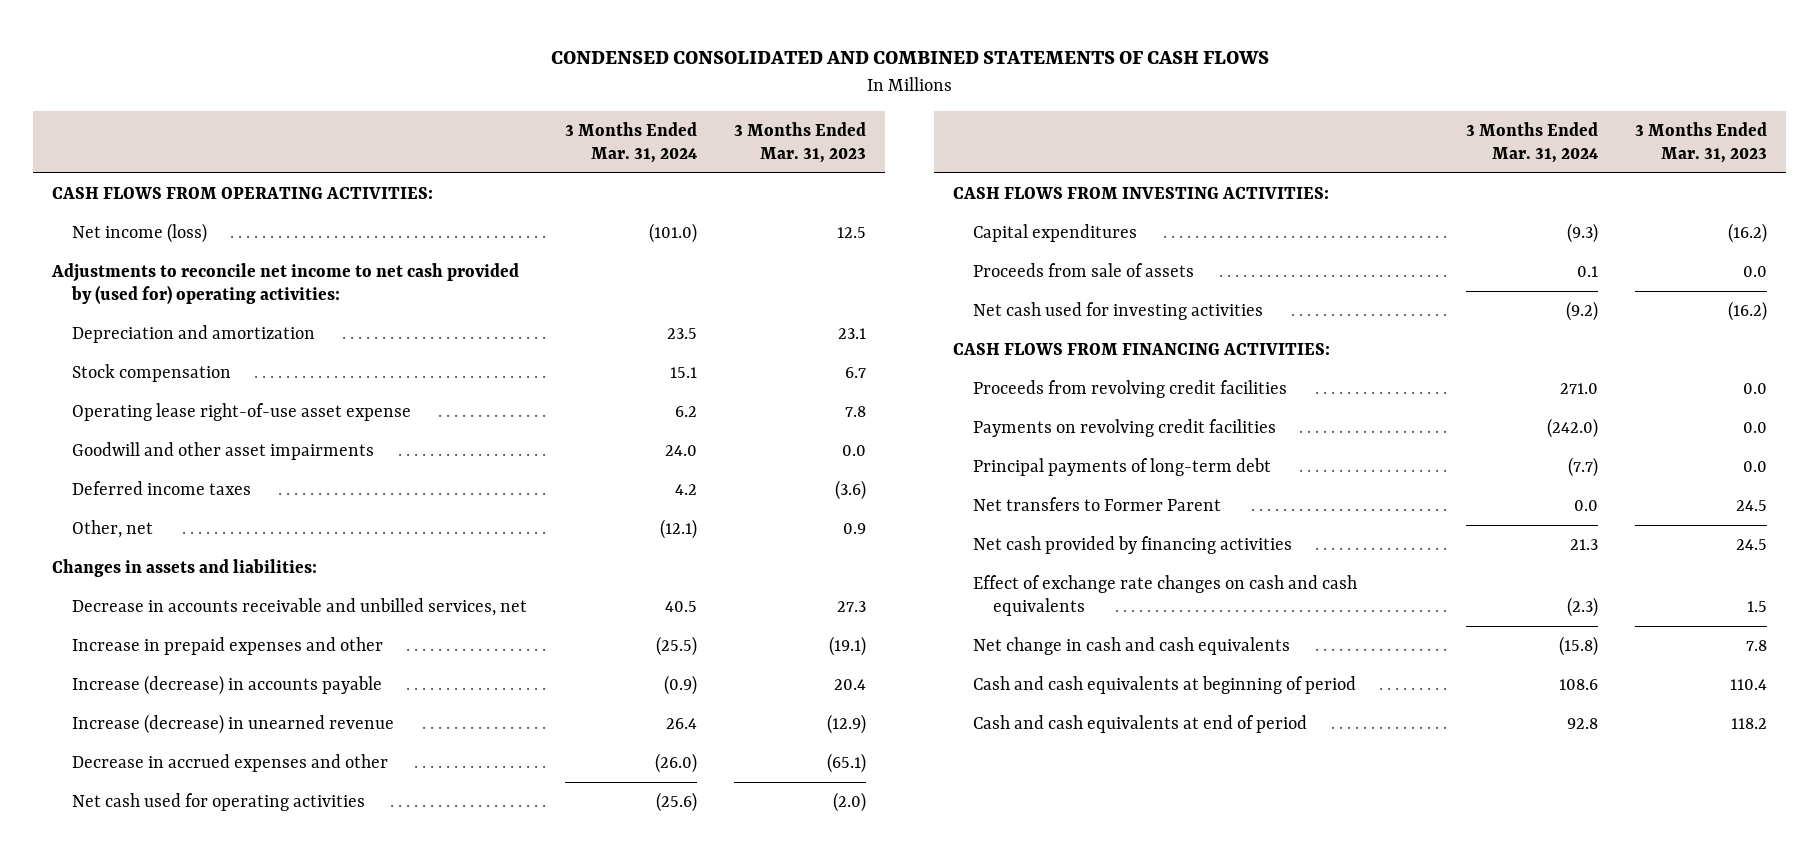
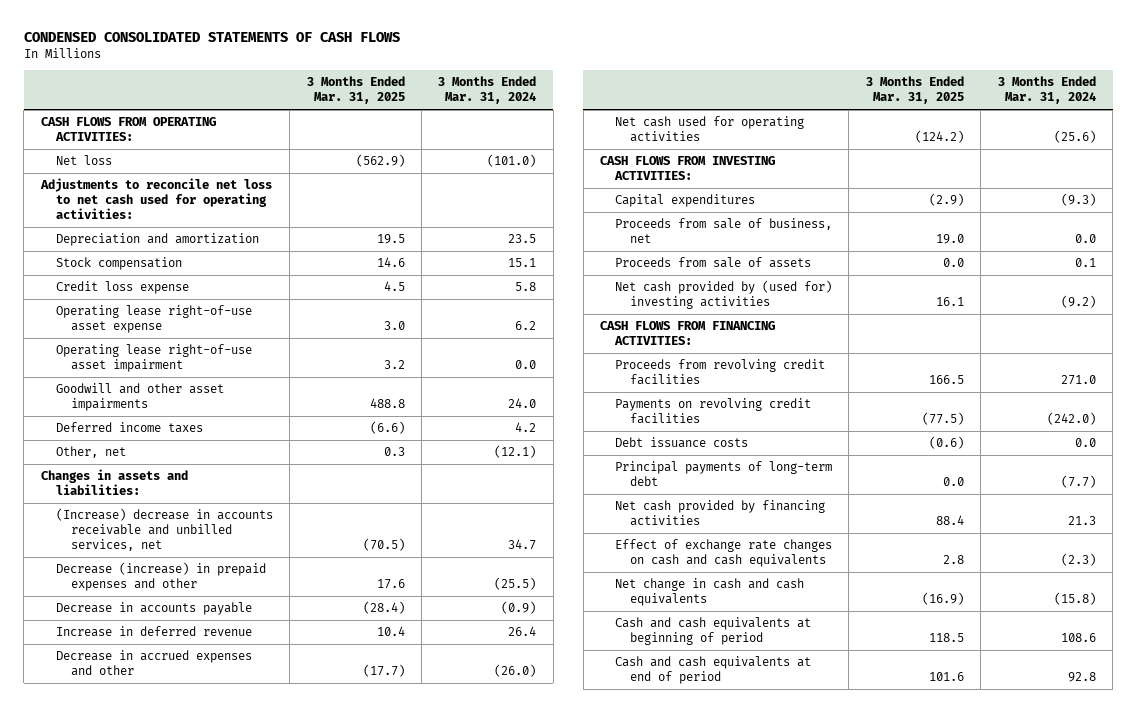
- CONDENSED CONSOLIDATED AND COMBINED STATEMENTS OF CASH FLOWS
+ CONDENSED CONSOLIDATED STATEMENTS OF CASH FLOWS
- | 3 Months Ended Mar. 31, 2024 | 3 Months Ended Mar. 31, 2023
+ | 3 Months Ended Mar. 31, 2025 | 3 Months Ended Mar. 31, 2024
- Net income (loss) | (101.0) | 12.5
- Adjustments to reconcile net income to net cash provided by (used for) operating activities:
+ Net loss | (562.9) | (101.0)
+ Adjustments to reconcile net loss to net cash used for operating activities:
+ Credit loss expense | 4.5 | 5.8
+ Operating lease right-of-use asset impairment | 3.2 | 0.0
- Decrease in accounts receivable and unbilled services, net | 40.5 | 27.3
- Increase in prepaid expenses and other | (25.5) | (19.1)
- Increase (decrease) in accounts payable | (0.9) | 20.4
- Increase (decrease) in unearned revenue | 26.4 | (12.9)
+ (Increase) decrease in accounts receivable and unbilled services, net | (70.5) | 34.7
+ Decrease (increase) in prepaid expenses and other | 17.6 | (25.5)
+ Decrease in accounts payable | (28.4) | (0.9)
+ Increase in deferred revenue | 10.4 | 26.4
+ Proceeds from sale of business, net | 19.0 | 0.0
- Net cash used for investing activities | (9.2) | (16.2)
+ Net cash provided by (used for) investing activities | 16.1 | (9.2)
+ Debt issuance costs | (0.6) | 0.0
- Net transfers to Former Parent | 0.0 | 24.5

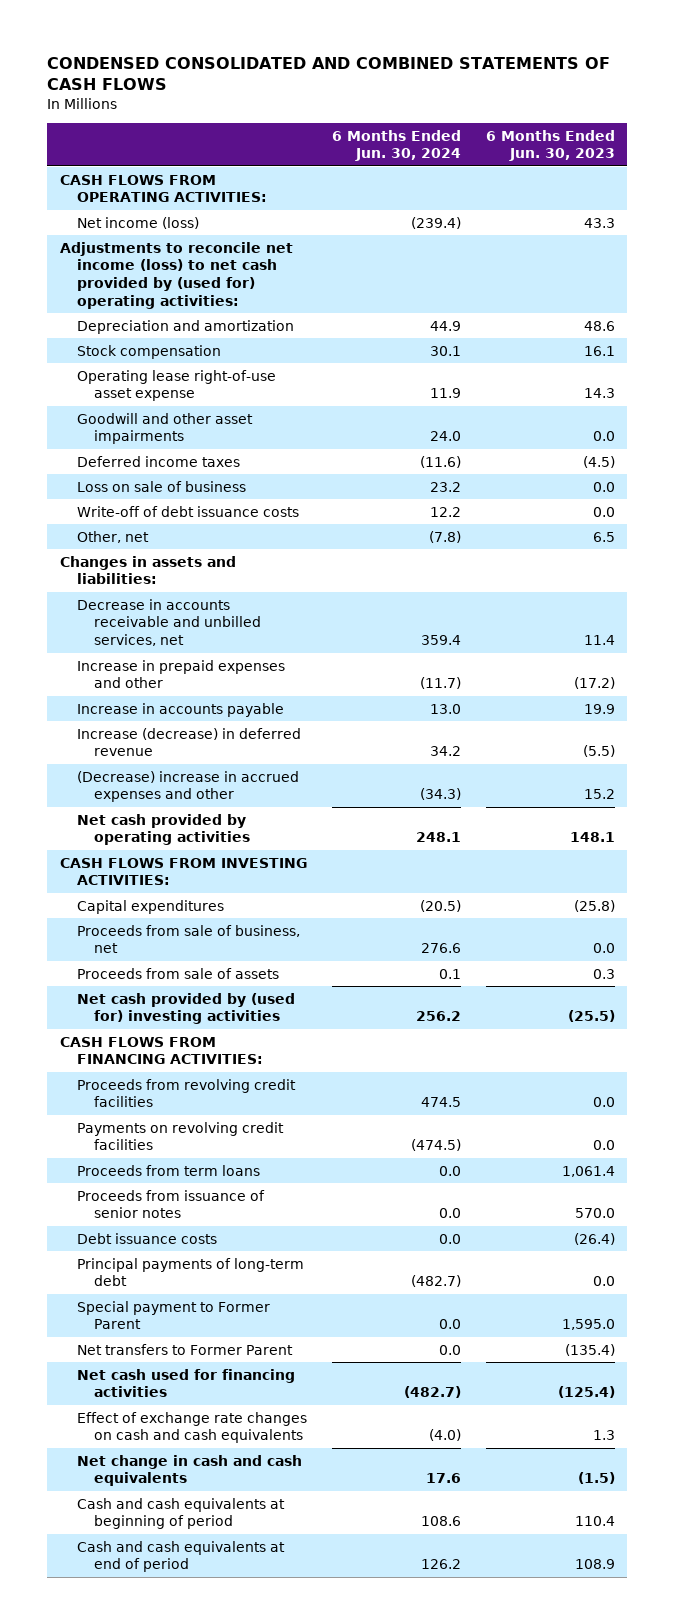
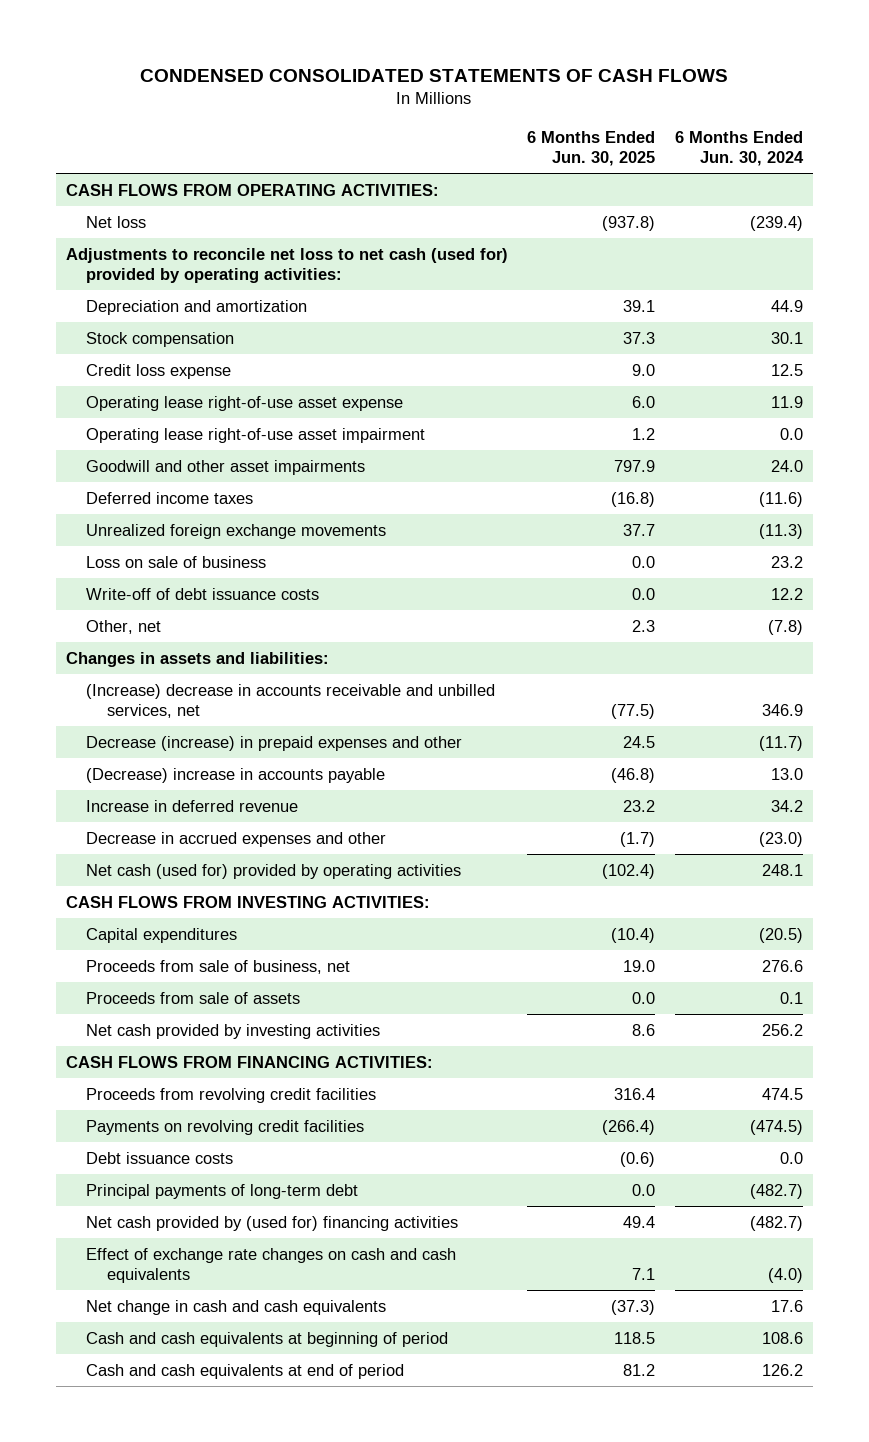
- CONDENSED CONSOLIDATED AND COMBINED STATEMENTS OF CASH FLOWS
+ CONDENSED CONSOLIDATED STATEMENTS OF CASH FLOWS
- | 6 Months Ended Jun. 30, 2024 | 6 Months Ended Jun. 30, 2023
+ | 6 Months Ended Jun. 30, 2025 | 6 Months Ended Jun. 30, 2024
- Net income (loss) | (239.4) | 43.3
- Adjustments to reconcile net income (loss) to net cash provided by (used for) operating activities:
+ Net loss | (937.8) | (239.4)
+ Adjustments to reconcile net loss to net cash (used for) provided by operating activities:
+ Credit loss expense | 9.0 | 12.5
+ Operating lease right-of-use asset impairment | 1.2 | 0.0
+ Unrealized foreign exchange movements | 37.7 | (11.3)
- Decrease in accounts receivable and unbilled services, net | 359.4 | 11.4
- Increase in prepaid expenses and other | (11.7) | (17.2)
- Increase in accounts payable | 13.0 | 19.9
- Increase (decrease) in deferred revenue | 34.2 | (5.5)
- (Decrease) increase in accrued expenses and other | (34.3) | 15.2
- Net cash provided by operating activities | 248.1 | 148.1
+ (Increase) decrease in accounts receivable and unbilled services, net | (77.5) | 346.9
+ Decrease (increase) in prepaid expenses and other | 24.5 | (11.7)
+ (Decrease) increase in accounts payable | (46.8) | 13.0
+ Increase in deferred revenue | 23.2 | 34.2
+ Decrease in accrued expenses and other | (1.7) | (23.0)
+ Net cash (used for) provided by operating activities | (102.4) | 248.1
- Net cash provided by (used for) investing activities | 256.2 | (25.5)
+ Net cash provided by investing activities | 8.6 | 256.2
- Proceeds from term loans | 0.0 | 1,061.4
- Proceeds from issuance of senior notes | 0.0 | 570.0
- Special payment to Former Parent | 0.0 | 1,595.0
- Net transfers to Former Parent | 0.0 | (135.4)
- Net cash used for financing activities | (482.7) | (125.4)
+ Net cash provided by (used for) financing activities | 49.4 | (482.7)

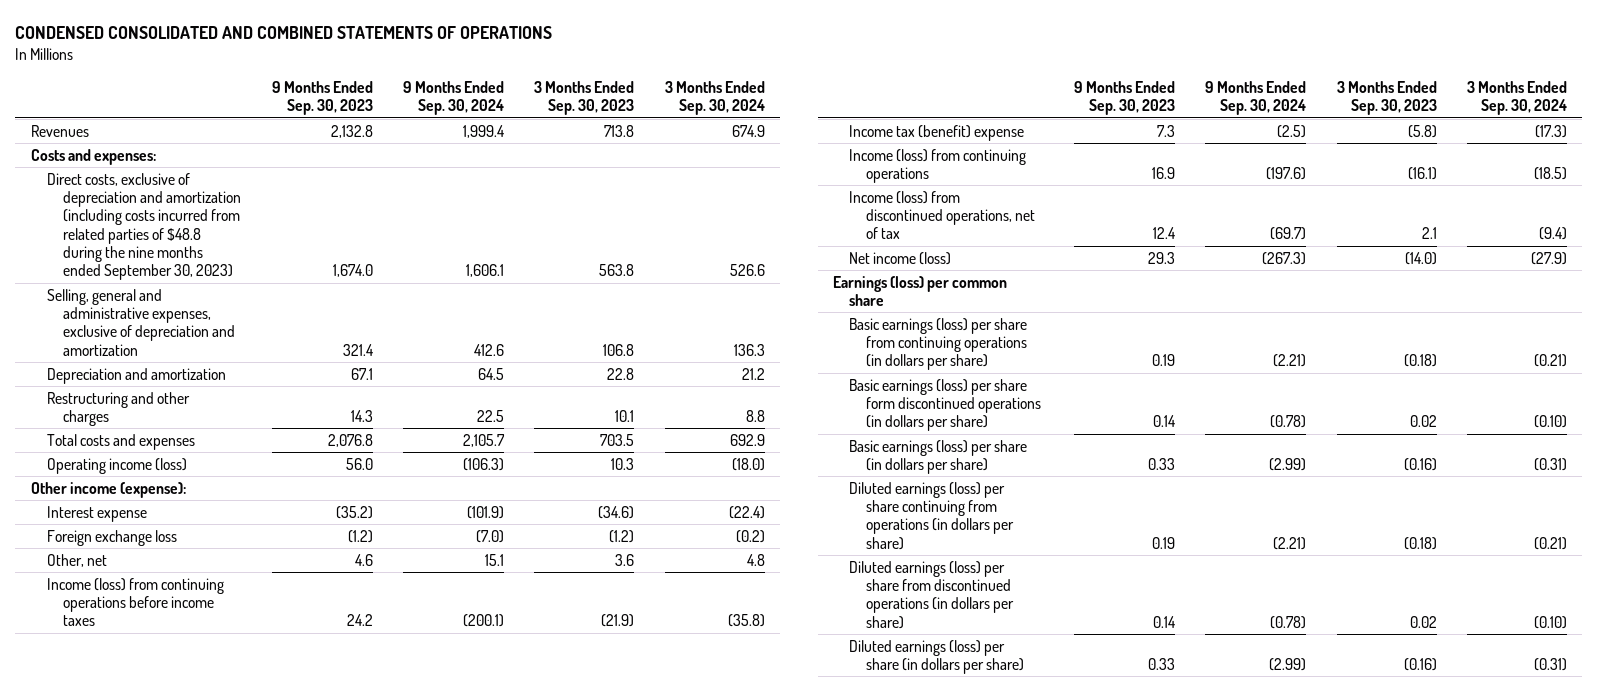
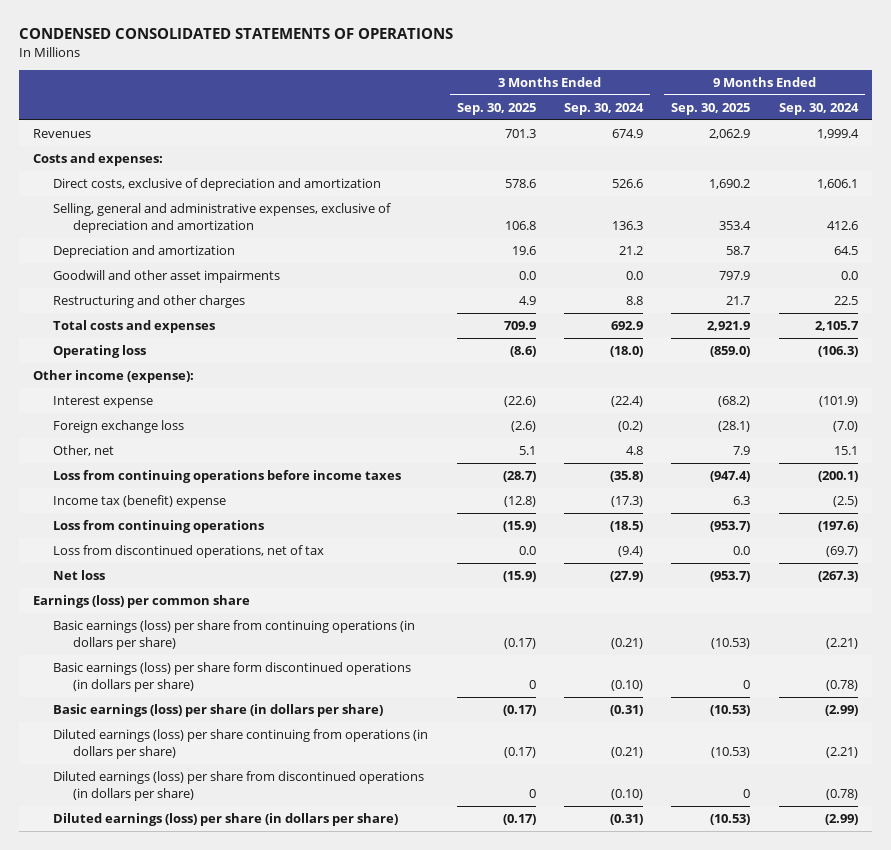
- CONDENSED CONSOLIDATED AND COMBINED STATEMENTS OF OPERATIONS
+ CONDENSED CONSOLIDATED STATEMENTS OF OPERATIONS
- | 9 Months Ended Sep. 30, 2023 | 9 Months Ended Sep. 30, 2024 | 3 Months Ended Sep. 30, 2023 | 3 Months Ended Sep. 30, 2024
+ | 3 Months Ended Sep. 30, 2025 | 3 Months Ended Sep. 30, 2024 | 9 Months Ended Sep. 30, 2025 | 9 Months Ended Sep. 30, 2024
- Direct costs, exclusive of depreciation and amortization (including costs incurred from related parties of $48.8 during the nine months ended September 30, 2023) | 1,674.0 | 1,606.1 | 563.8 | 526.6
+ Direct costs, exclusive of depreciation and amortization | 578.6 | 526.6 | 1,690.2 | 1,606.1
+ Goodwill and other asset impairments | 0.0 | 0.0 | 797.9 | 0.0
- Operating income (loss) | 56.0 | (106.3) | 10.3 | (18.0)
+ Operating loss | (8.6) | (18.0) | (859.0) | (106.3)
- Income (loss) from continuing operations before income taxes | 24.2 | (200.1) | (21.9) | (35.8)
+ Loss from continuing operations before income taxes | (28.7) | (35.8) | (947.4) | (200.1)
- Income (loss) from continuing operations | 16.9 | (197.6) | (16.1) | (18.5)
- Income (loss) from discontinued operations, net of tax | 12.4 | (69.7) | 2.1 | (9.4)
- Net income (loss) | 29.3 | (267.3) | (14.0) | (27.9)
+ Loss from continuing operations | (15.9) | (18.5) | (953.7) | (197.6)
+ Loss from discontinued operations, net of tax | 0.0 | (9.4) | 0.0 | (69.7)
+ Net loss | (15.9) | (27.9) | (953.7) | (267.3)

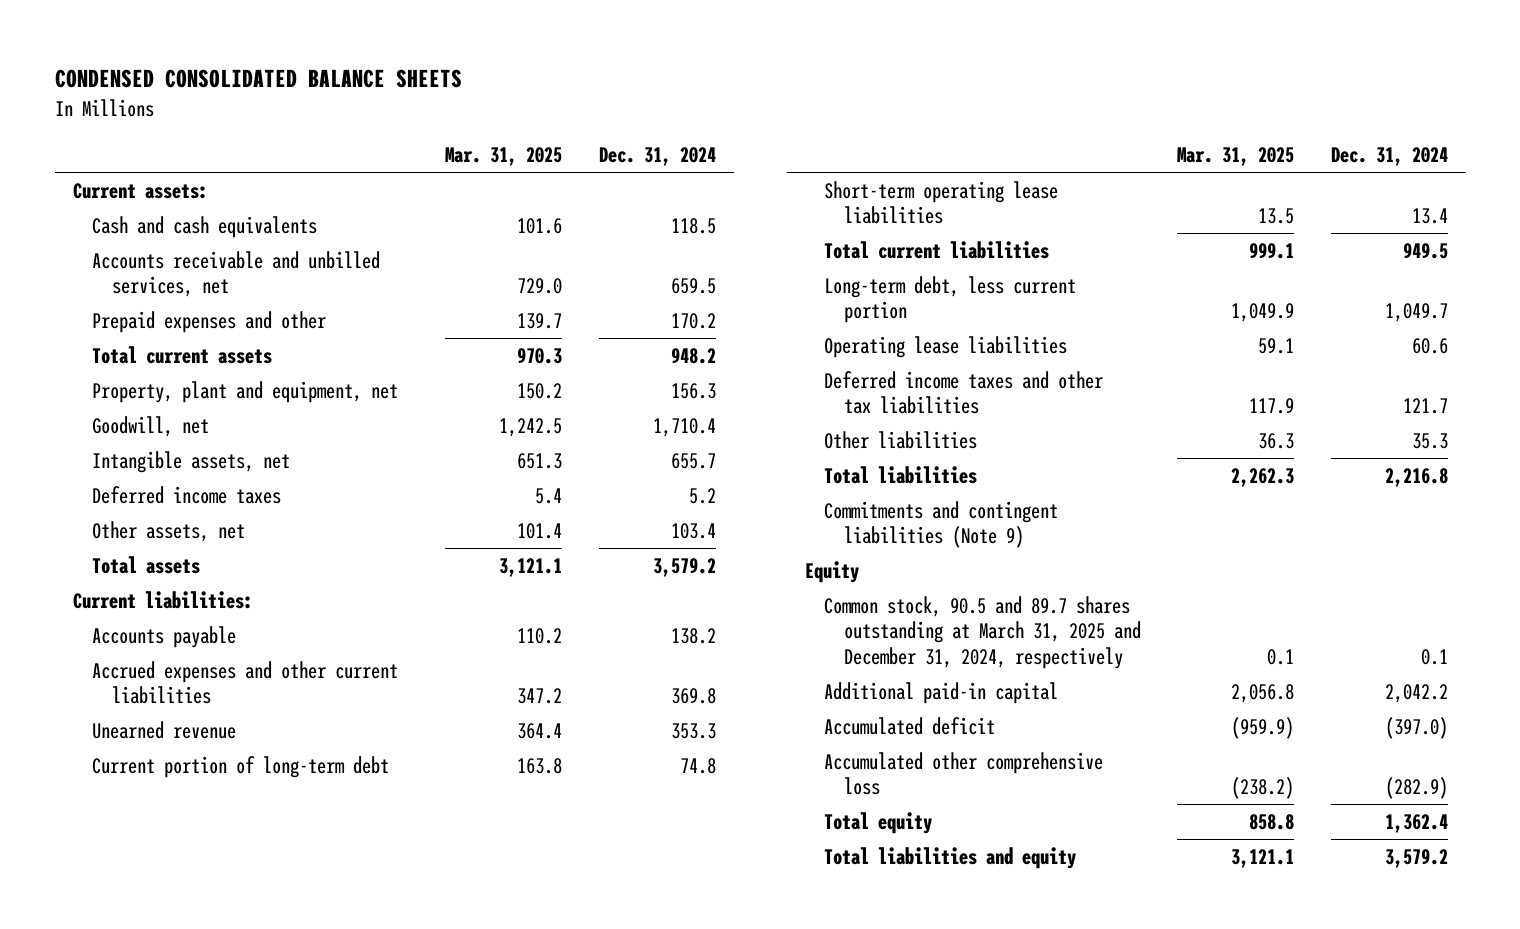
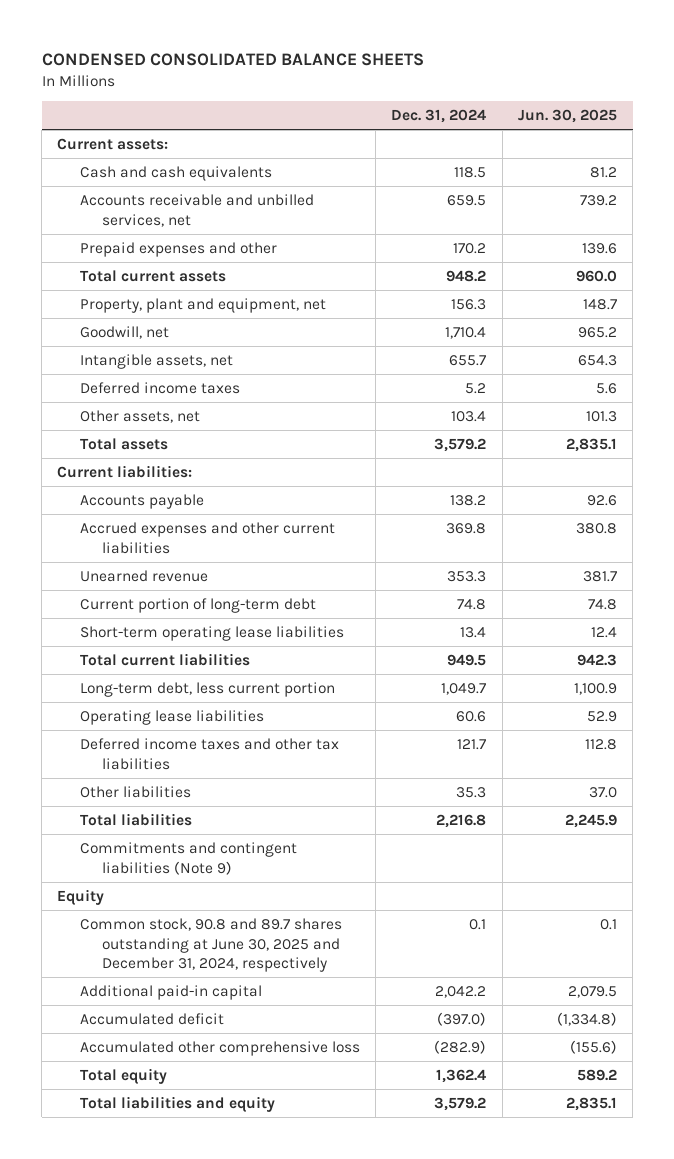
- | Mar. 31, 2025 | Dec. 31, 2024
+ | Dec. 31, 2024 | Jun. 30, 2025
- Common stock, 90.5 and 89.7 shares outstanding at March 31, 2025 and December 31, 2024, respectively | 0.1 | 0.1
+ Common stock, 90.8 and 89.7 shares outstanding at June 30, 2025 and December 31, 2024, respectively | 0.1 | 0.1

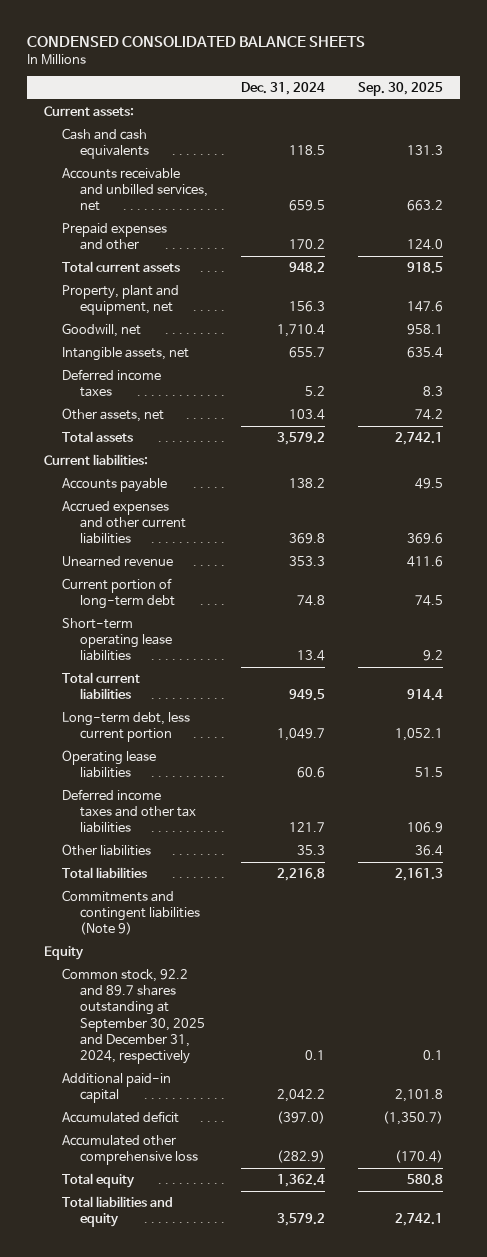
- | Dec. 31, 2024 | Jun. 30, 2025
+ | Dec. 31, 2024 | Sep. 30, 2025
- Common stock, 90.8 and 89.7 shares outstanding at June 30, 2025 and December 31, 2024, respectively | 0.1 | 0.1
+ Common stock, 92.2 and 89.7 shares outstanding at September 30, 2025 and December 31, 2024, respectively | 0.1 | 0.1

